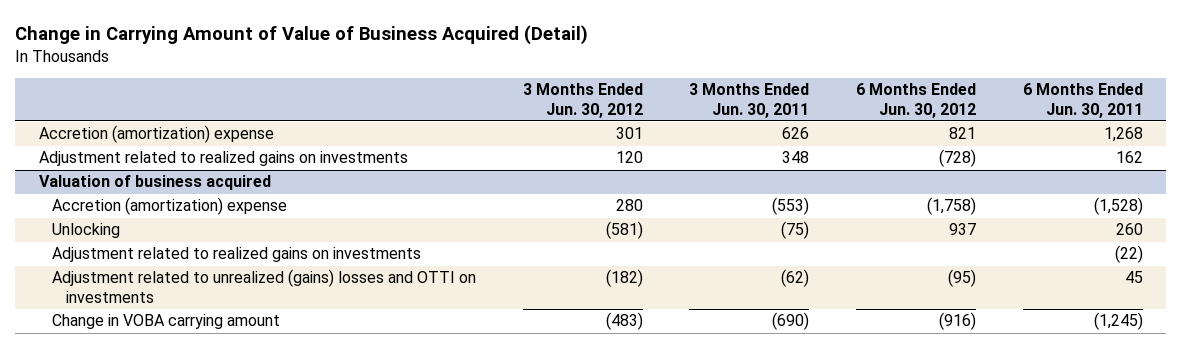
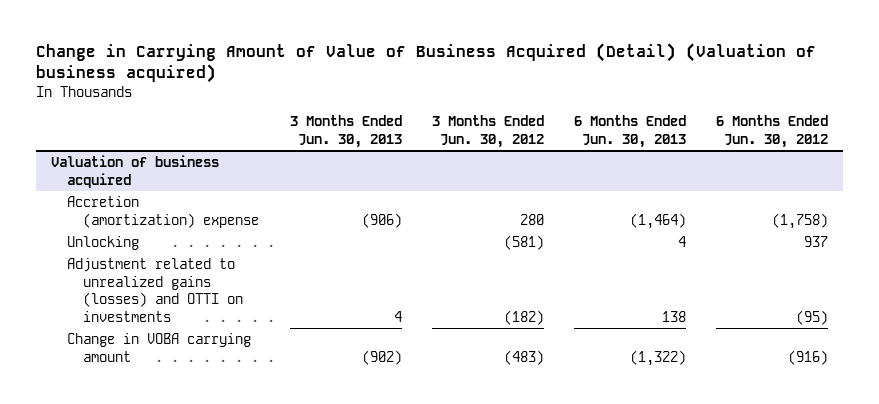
- Change in Carrying Amount of Value of Business Acquired (Detail)
+ Change in Carrying Amount of Value of Business Acquired (Detail) (Valuation of business acquired)
- | 3 Months Ended Jun. 30, 2012 | 3 Months Ended Jun. 30, 2011 | 6 Months Ended Jun. 30, 2012 | 6 Months Ended Jun. 30, 2011
+ | 3 Months Ended Jun. 30, 2013 | 3 Months Ended Jun. 30, 2012 | 6 Months Ended Jun. 30, 2013 | 6 Months Ended Jun. 30, 2012
- Accretion (amortization) expense | 301 | 626 | 821 | 1,268
- Adjustment related to realized gains on investments | 120 | 348 | (728) | 162
@ Valuation of business acquired
- Adjustment related to realized gains on investments | | | | (22)
- Adjustment related to unrealized (gains) losses and OTTI on investments | (182) | (62) | (95) | 45
+ Adjustment related to unrealized gains (losses) and OTTI on investments | 4 | (182) | 138 | (95)

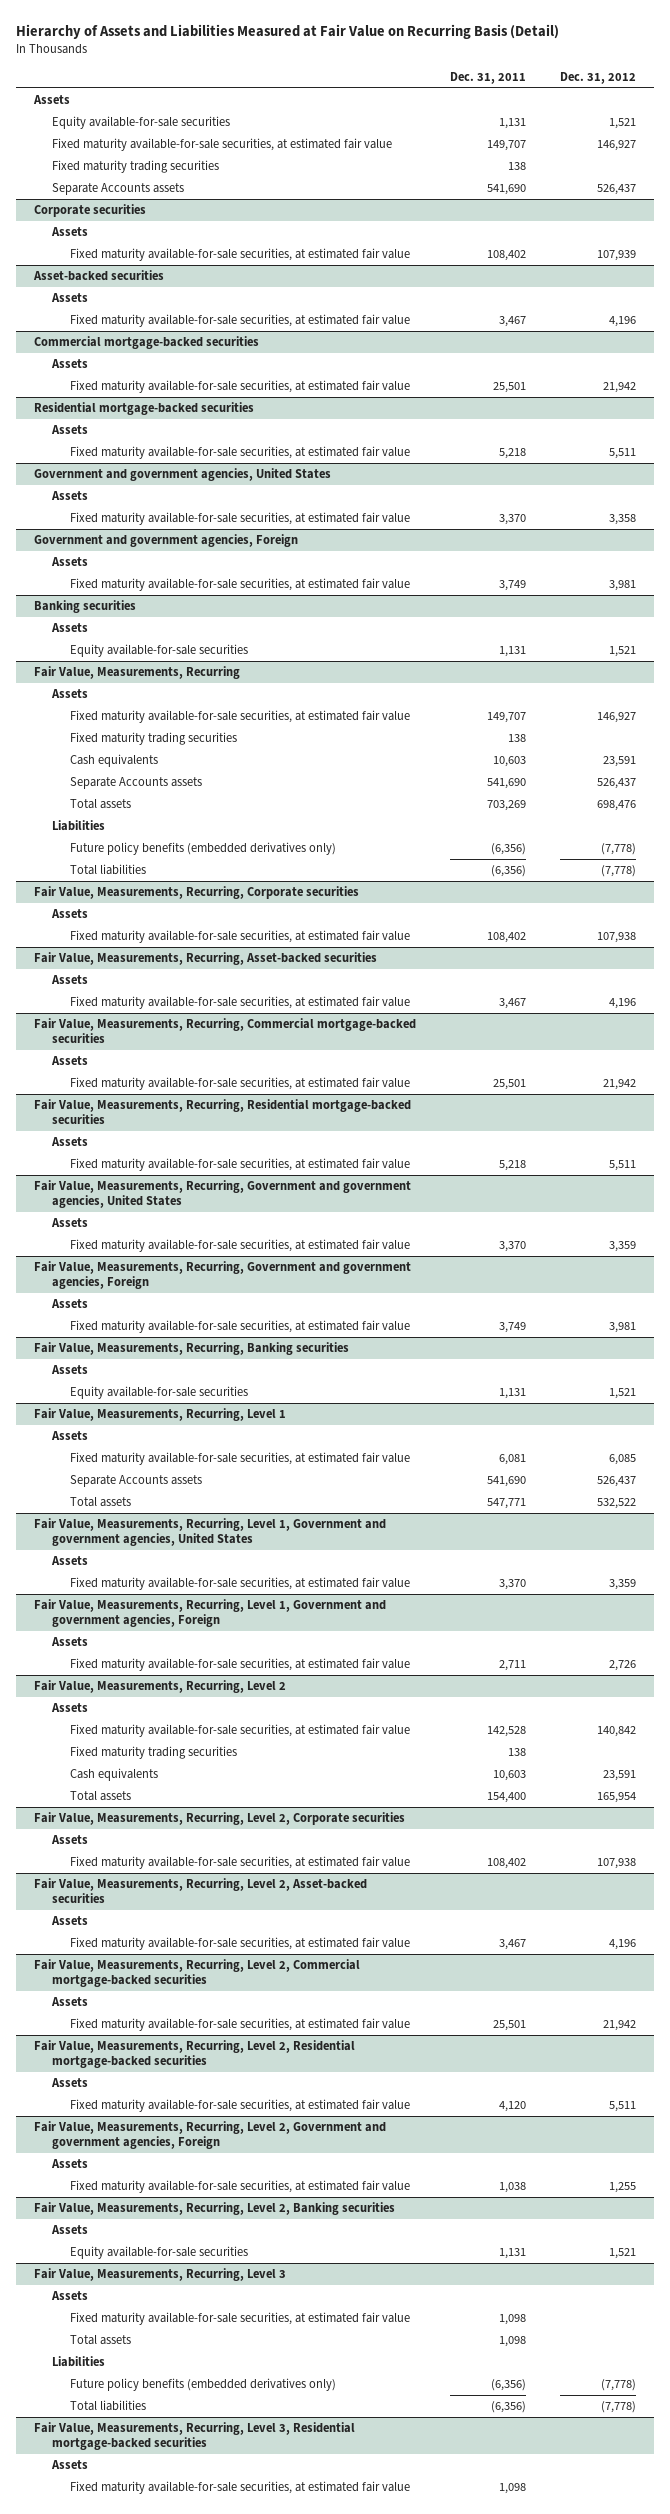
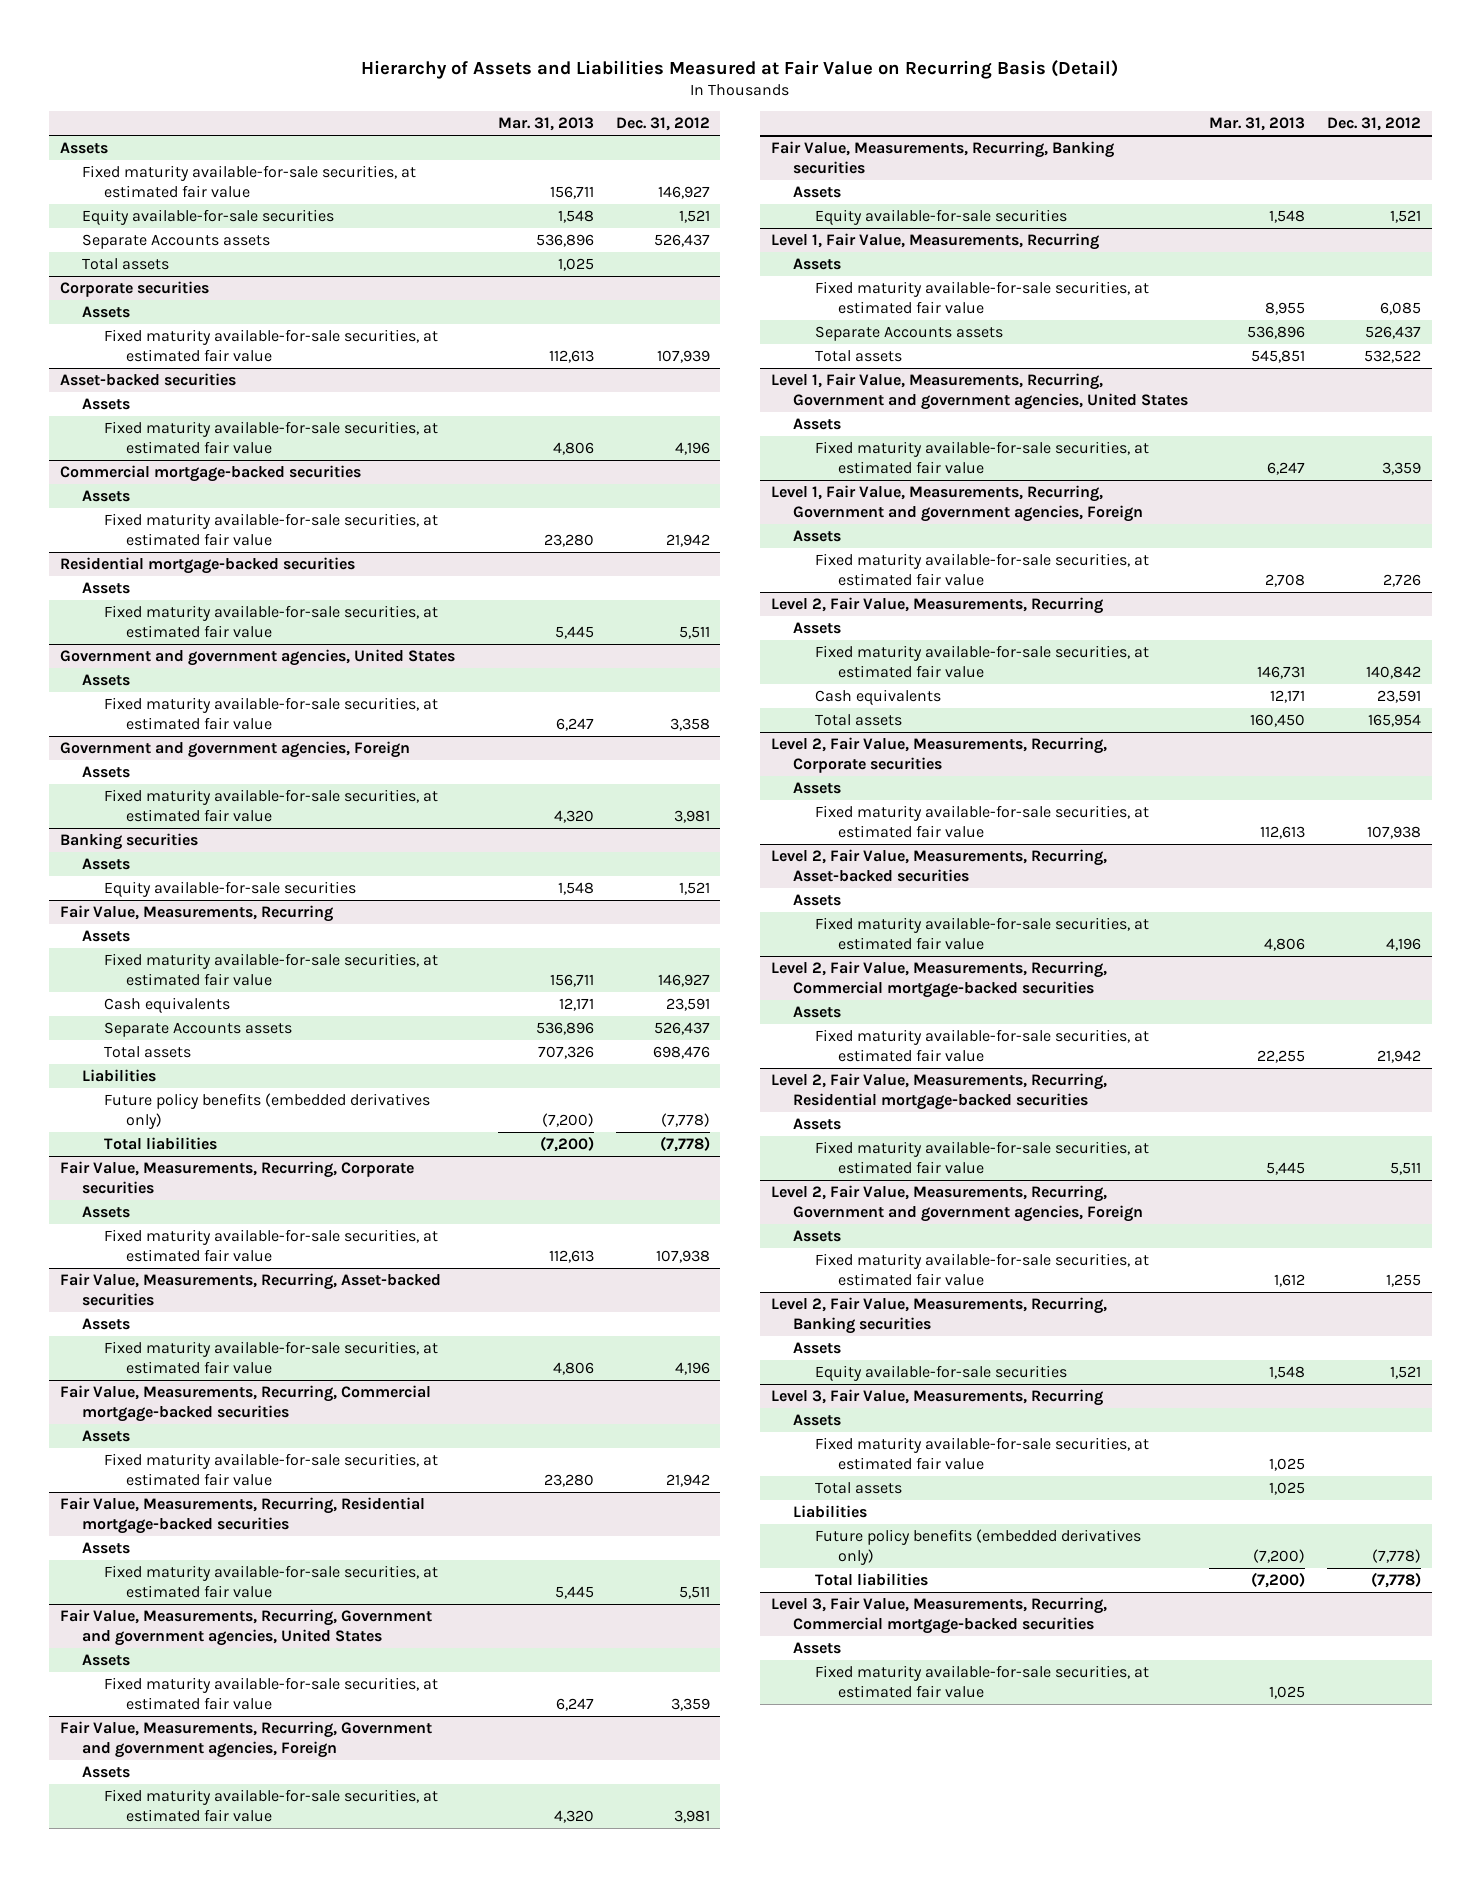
- | Dec. 31, 2011 | Dec. 31, 2012
+ | Mar. 31, 2013 | Dec. 31, 2012
- Fixed maturity trading securities | 138 |
moved down: Equity available-for-sale securities | 1,548 | 1,521
+ Total assets | 1,025 |
@ Fair Value, Measurements, Recurring
- Fixed maturity trading securities | 138 |
- Fair Value, Measurements, Recurring, Level 1
+ Level 1, Fair Value, Measurements, Recurring
- Fair Value, Measurements, Recurring, Level 1, Government and government agencies, United States
+ Level 1, Fair Value, Measurements, Recurring, Government and government agencies, United States
- Fair Value, Measurements, Recurring, Level 1, Government and government agencies, Foreign
+ Level 1, Fair Value, Measurements, Recurring, Government and government agencies, Foreign
- Fair Value, Measurements, Recurring, Level 2
+ Level 2, Fair Value, Measurements, Recurring
- Fixed maturity trading securities | 138 |
- Fair Value, Measurements, Recurring, Level 2, Corporate securities
+ Level 2, Fair Value, Measurements, Recurring, Corporate securities
- Fair Value, Measurements, Recurring, Level 2, Asset-backed securities
+ Level 2, Fair Value, Measurements, Recurring, Asset-backed securities
- Fair Value, Measurements, Recurring, Level 2, Commercial mortgage-backed securities
+ Level 2, Fair Value, Measurements, Recurring, Commercial mortgage-backed securities
- Fair Value, Measurements, Recurring, Level 2, Residential mortgage-backed securities
+ Level 2, Fair Value, Measurements, Recurring, Residential mortgage-backed securities
- Fair Value, Measurements, Recurring, Level 2, Government and government agencies, Foreign
+ Level 2, Fair Value, Measurements, Recurring, Government and government agencies, Foreign
- Fair Value, Measurements, Recurring, Level 2, Banking securities
+ Level 2, Fair Value, Measurements, Recurring, Banking securities
- Fair Value, Measurements, Recurring, Level 3
+ Level 3, Fair Value, Measurements, Recurring
- Fair Value, Measurements, Recurring, Level 3, Residential mortgage-backed securities
+ Level 3, Fair Value, Measurements, Recurring, Commercial mortgage-backed securities

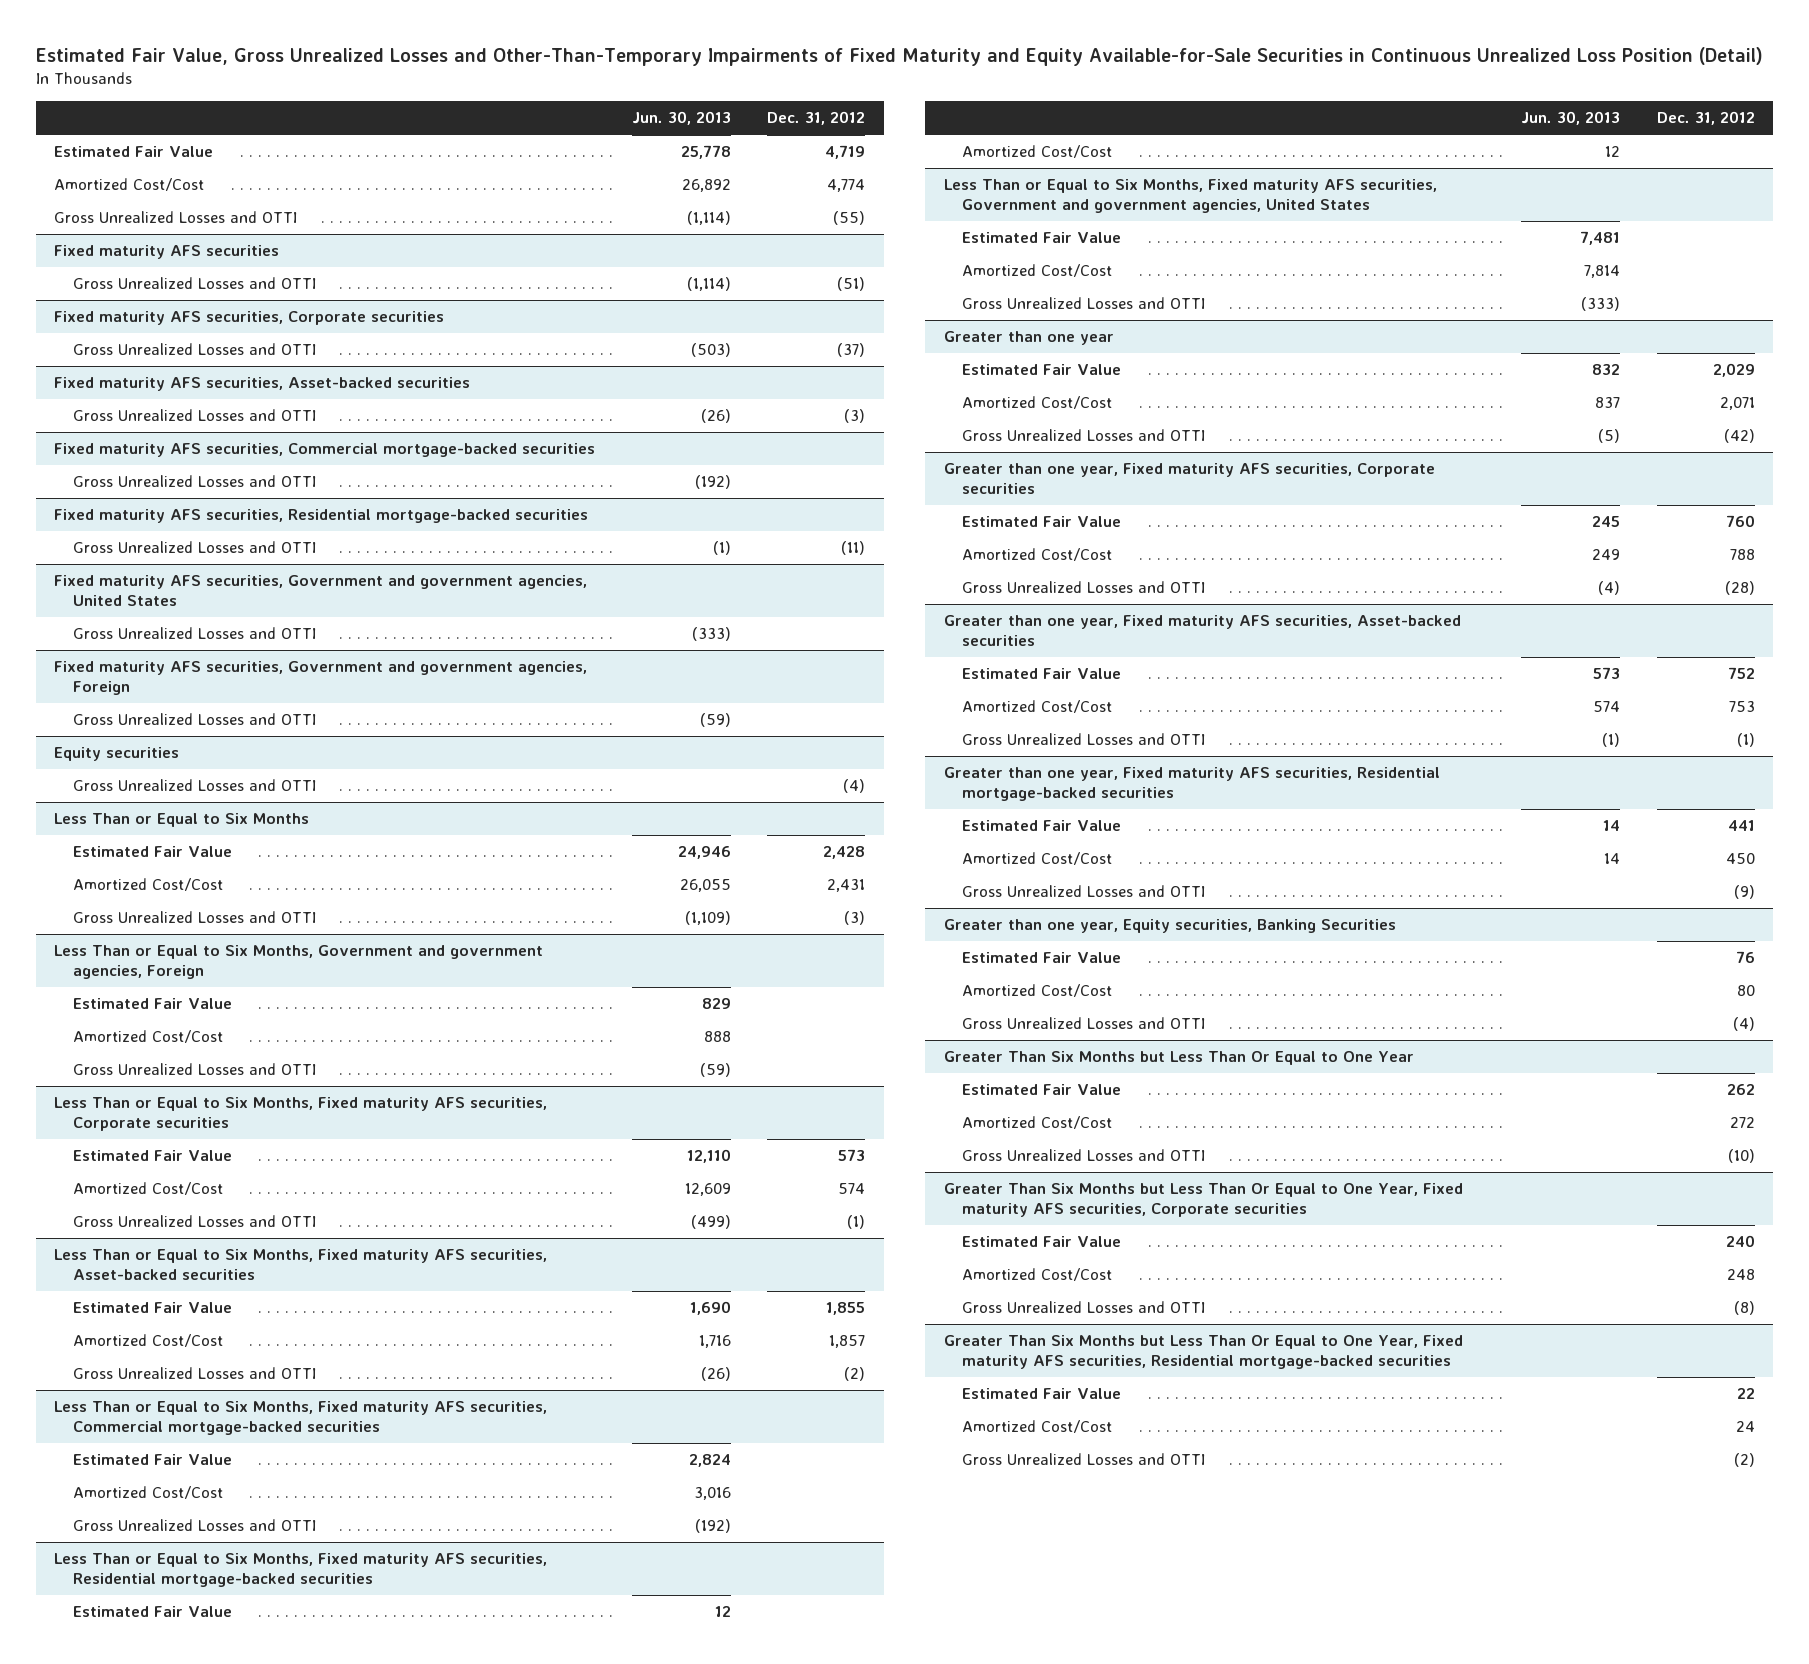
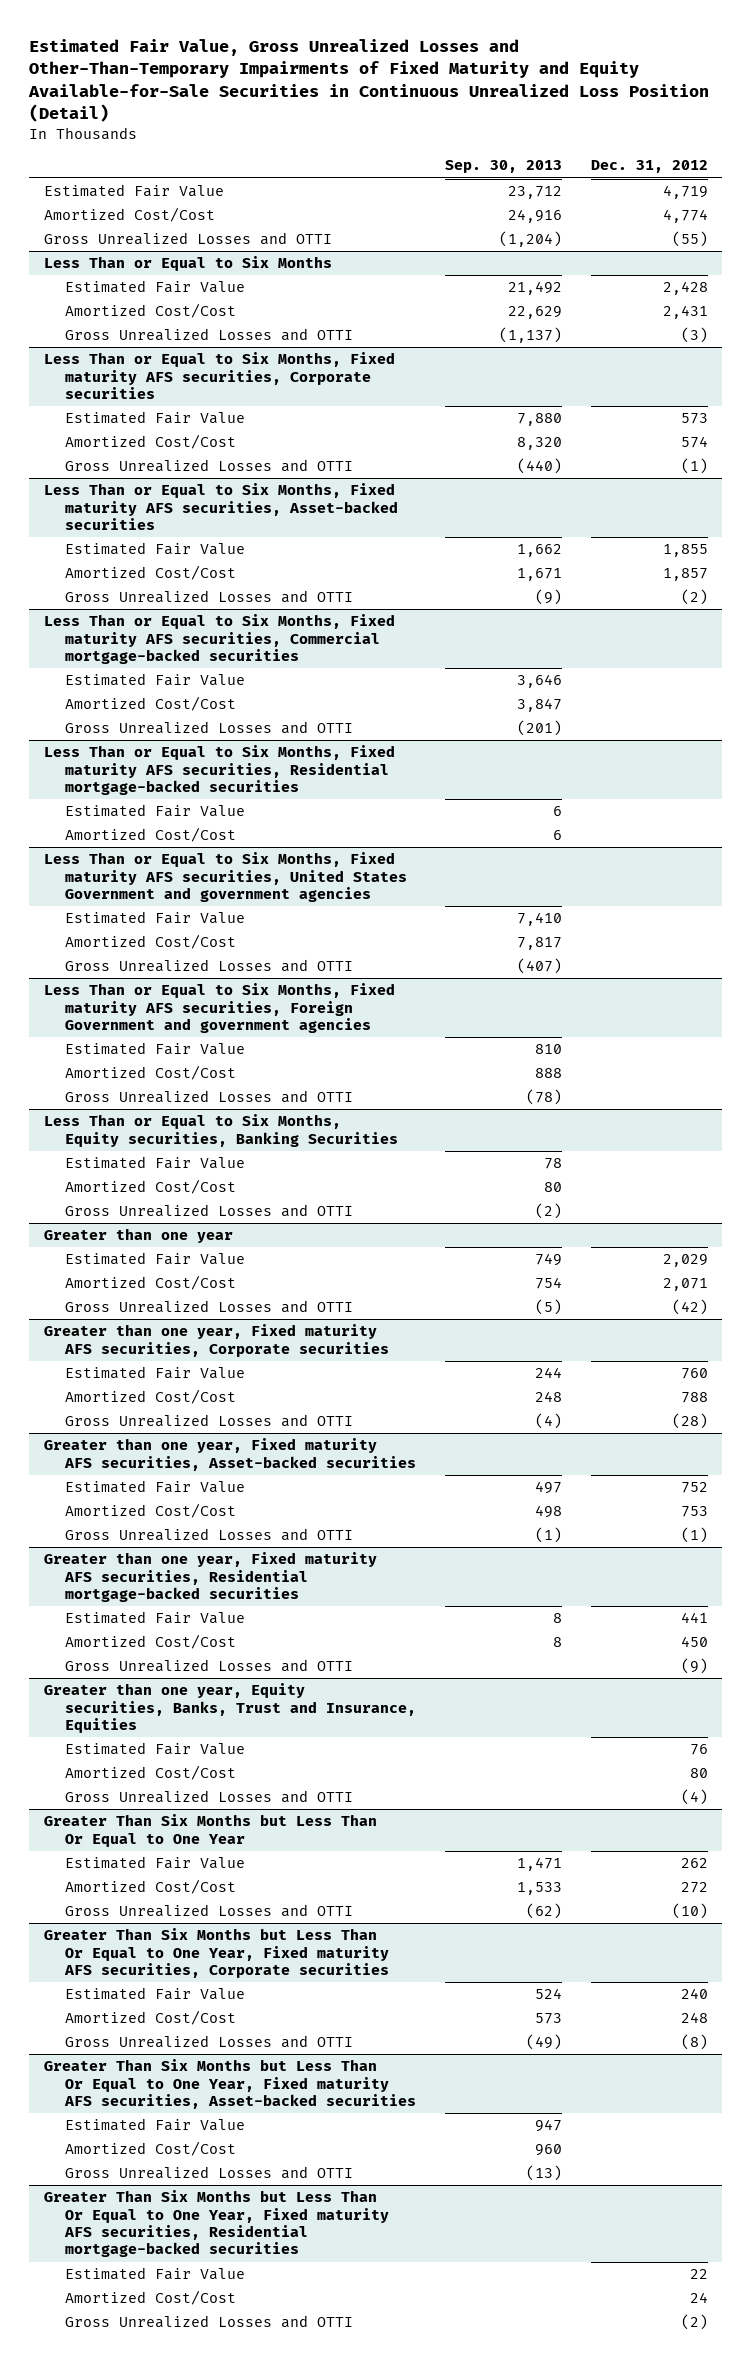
- | Jun. 30, 2013 | Dec. 31, 2012
+ | Sep. 30, 2013 | Dec. 31, 2012
- Fixed maturity AFS securities
- Gross Unrealized Losses and OTTI | (1,114) | (51)
- Fixed maturity AFS securities, Corporate securities
- Gross Unrealized Losses and OTTI | (503) | (37)
- Fixed maturity AFS securities, Asset-backed securities
- Gross Unrealized Losses and OTTI | (26) | (3)
- Fixed maturity AFS securities, Commercial mortgage-backed securities
- Gross Unrealized Losses and OTTI | (192) |
- Fixed maturity AFS securities, Residential mortgage-backed securities
- Gross Unrealized Losses and OTTI | (1) | (11)
- Fixed maturity AFS securities, Government and government agencies, United States
- Gross Unrealized Losses and OTTI | (333) |
- Fixed maturity AFS securities, Government and government agencies, Foreign
- Gross Unrealized Losses and OTTI | (59) |
- Equity securities
- Gross Unrealized Losses and OTTI | | (4)
- Less Than or Equal to Six Months, Government and government agencies, Foreign
- Estimated Fair Value | 829 |
- Amortized Cost/Cost | 888 |
- Gross Unrealized Losses and OTTI | (59) |
- Less Than or Equal to Six Months, Fixed maturity AFS securities, Government and government agencies, United States
+ Less Than or Equal to Six Months, Fixed maturity AFS securities, United States Government and government agencies
+ Less Than or Equal to Six Months, Fixed maturity AFS securities, Foreign Government and government agencies
+ Estimated Fair Value | 810 |
+ Amortized Cost/Cost | 888 |
+ Gross Unrealized Losses and OTTI | (78) |
+ Less Than or Equal to Six Months, Equity securities, Banking Securities
+ Estimated Fair Value | 78 |
+ Amortized Cost/Cost | 80 |
+ Gross Unrealized Losses and OTTI | (2) |
- Greater than one year, Equity securities, Banking Securities
+ Greater than one year, Equity securities, Banks, Trust and Insurance, Equities
+ Greater Than Six Months but Less Than Or Equal to One Year, Fixed maturity AFS securities, Asset-backed securities
+ Estimated Fair Value | 947 |
+ Amortized Cost/Cost | 960 |
+ Gross Unrealized Losses and OTTI | (13) |

